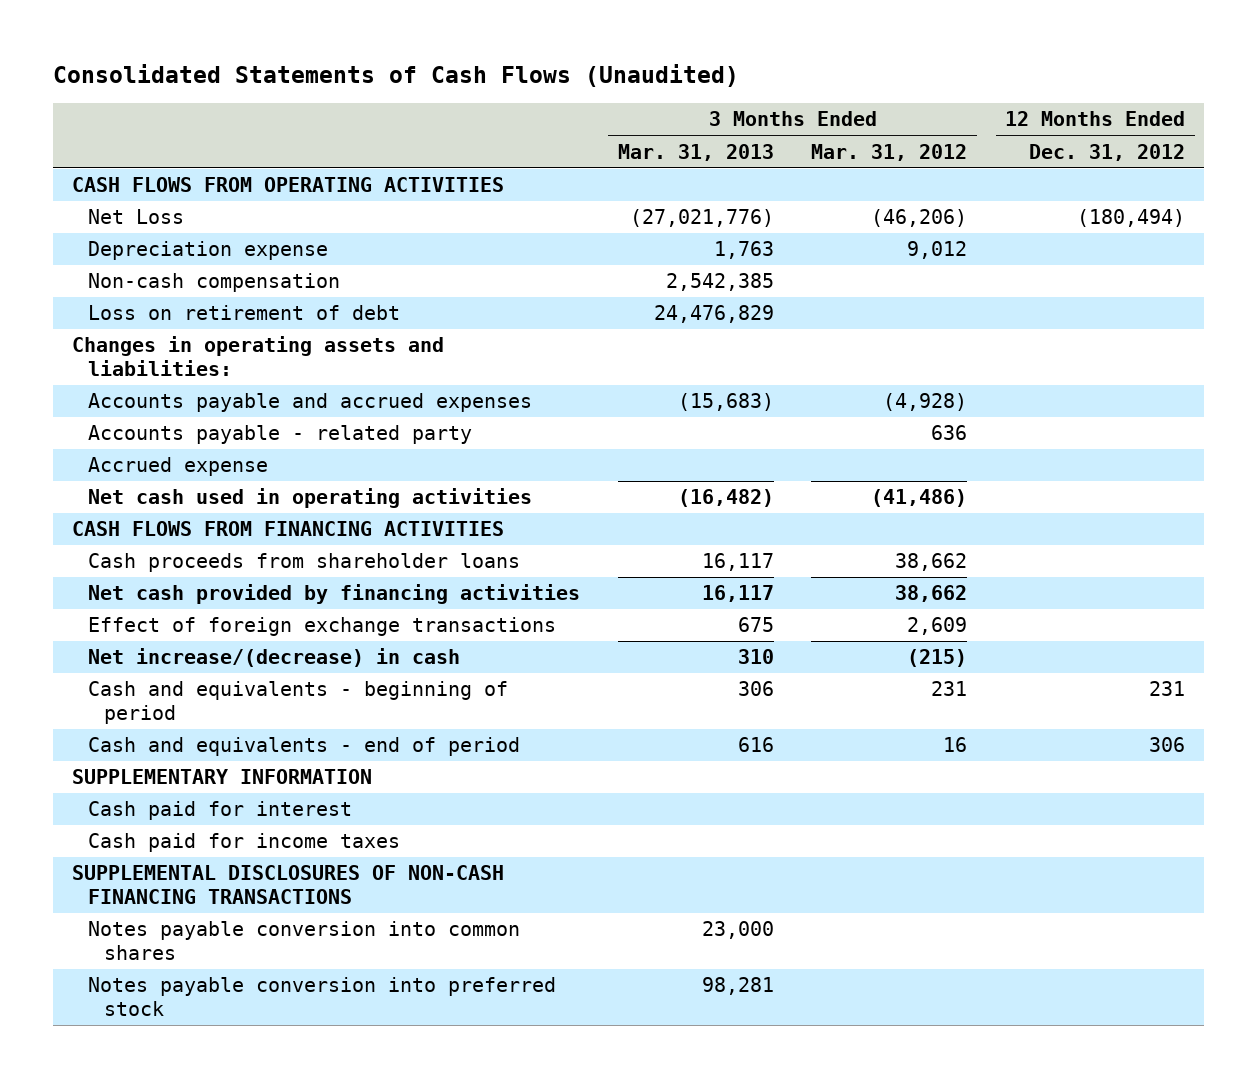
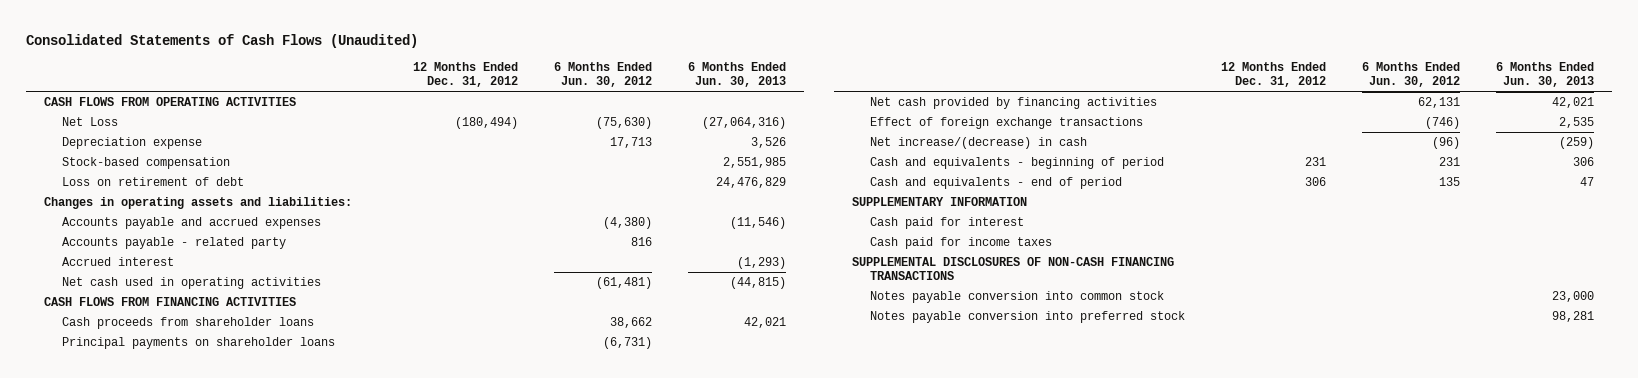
- | 3 Months Ended Mar. 31, 2013 | 3 Months Ended Mar. 31, 2012 | 12 Months Ended Dec. 31, 2012
+ | 12 Months Ended Dec. 31, 2012 | 6 Months Ended Jun. 30, 2012 | 6 Months Ended Jun. 30, 2013
- Non-cash compensation | 2,542,385 | |
+ Stock-based compensation | | | 2,551,985
- Accrued expense
+ Accrued interest | | | (1,293)
+ Principal payments on shareholder loans | | (6,731) |
- Notes payable conversion into common shares | 23,000 | |
+ Notes payable conversion into common stock | | | 23,000

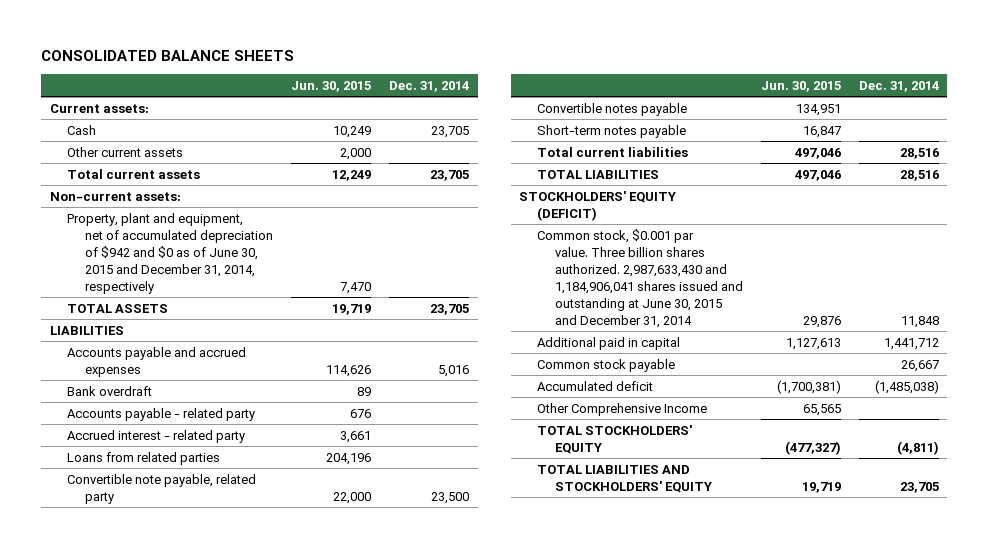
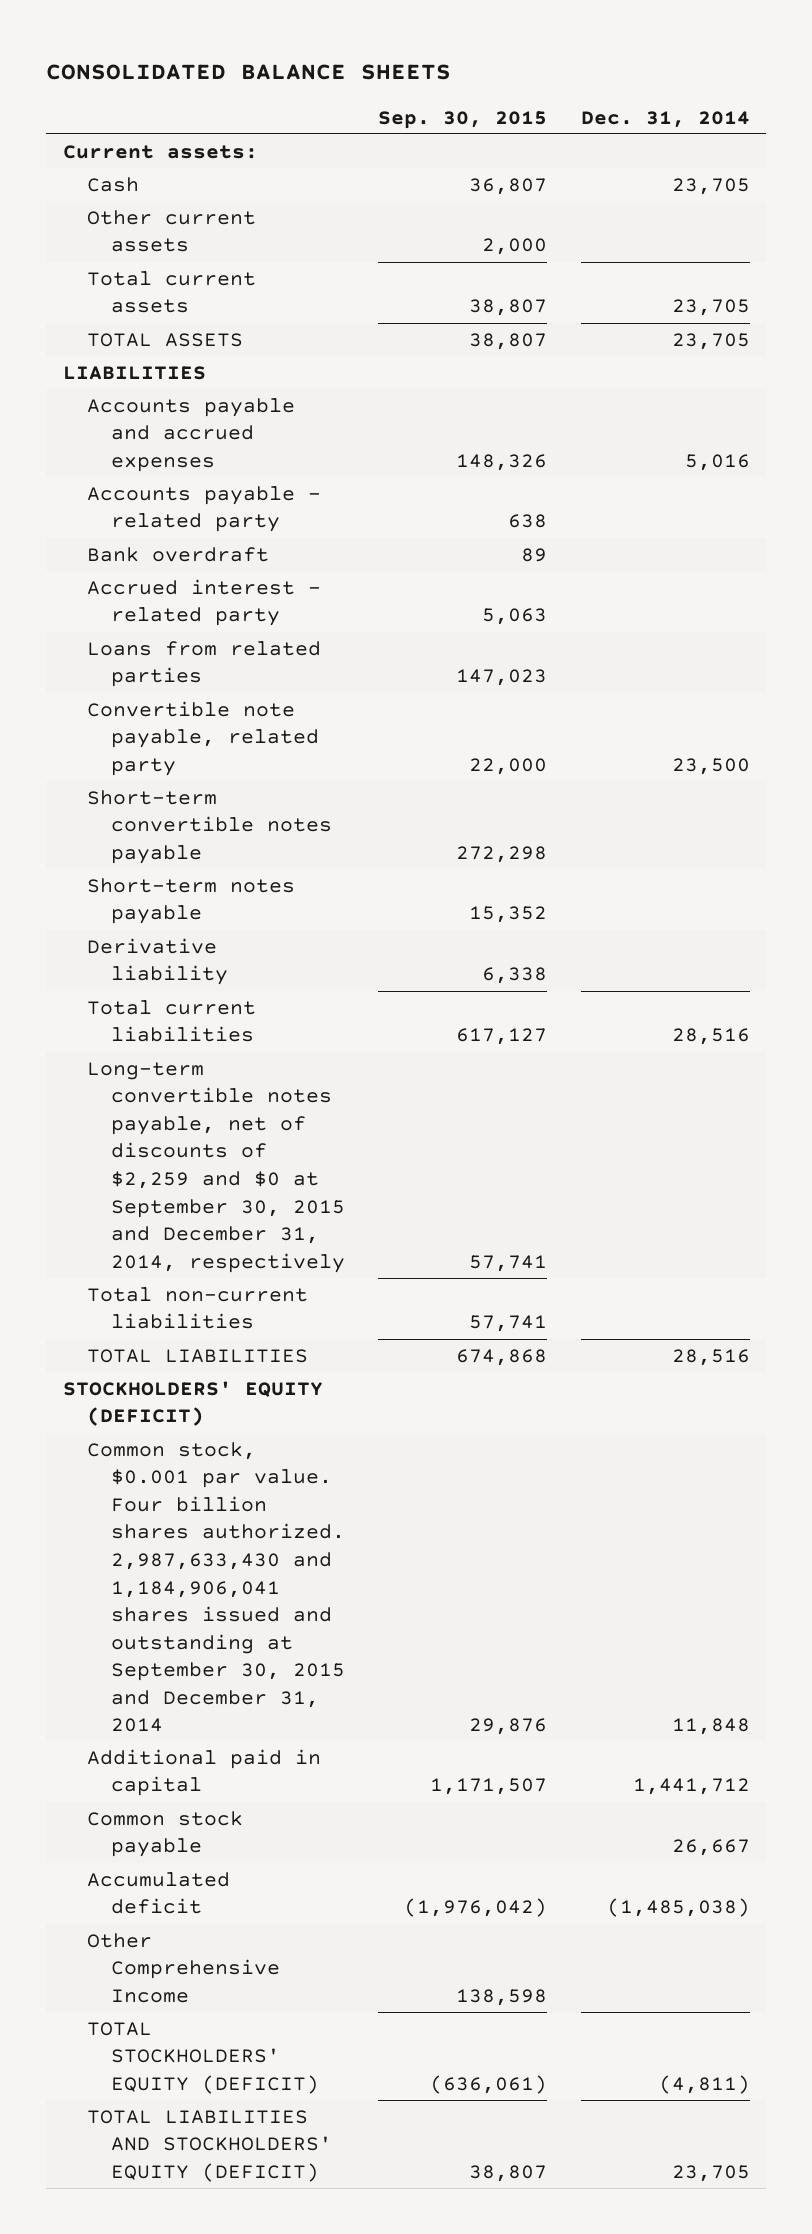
- | Jun. 30, 2015 | Dec. 31, 2014
+ | Sep. 30, 2015 | Dec. 31, 2014
- Non-current assets:
- Property, plant and equipment, net of accumulated depreciation of $942 and $0 as of June 30, 2015 and December 31, 2014, respectively | 7,470 |
moved down: Bank overdraft | 89 |
- Convertible notes payable | 134,951 |
+ Short-term convertible notes payable | 272,298 |
+ Derivative liability | 6,338 |
+ Long-term convertible notes payable, net of discounts of $2,259 and $0 at September 30, 2015 and December 31, 2014, respectively | 57,741 |
+ Total non-current liabilities | 57,741 |
- Common stock, $0.001 par value. Three billion shares authorized. 2,987,633,430 and 1,184,906,041 shares issued and outstanding at June 30, 2015 and December 31, 2014 | 29,876 | 11,848
+ Common stock, $0.001 par value. Four billion shares authorized. 2,987,633,430 and 1,184,906,041 shares issued and outstanding at September 30, 2015 and December 31, 2014 | 29,876 | 11,848
- TOTAL STOCKHOLDERS' EQUITY | (477,327) | (4,811)
- TOTAL LIABILITIES AND STOCKHOLDERS' EQUITY | 19,719 | 23,705
+ TOTAL STOCKHOLDERS' EQUITY (DEFICIT) | (636,061) | (4,811)
+ TOTAL LIABILITIES AND STOCKHOLDERS' EQUITY (DEFICIT) | 38,807 | 23,705

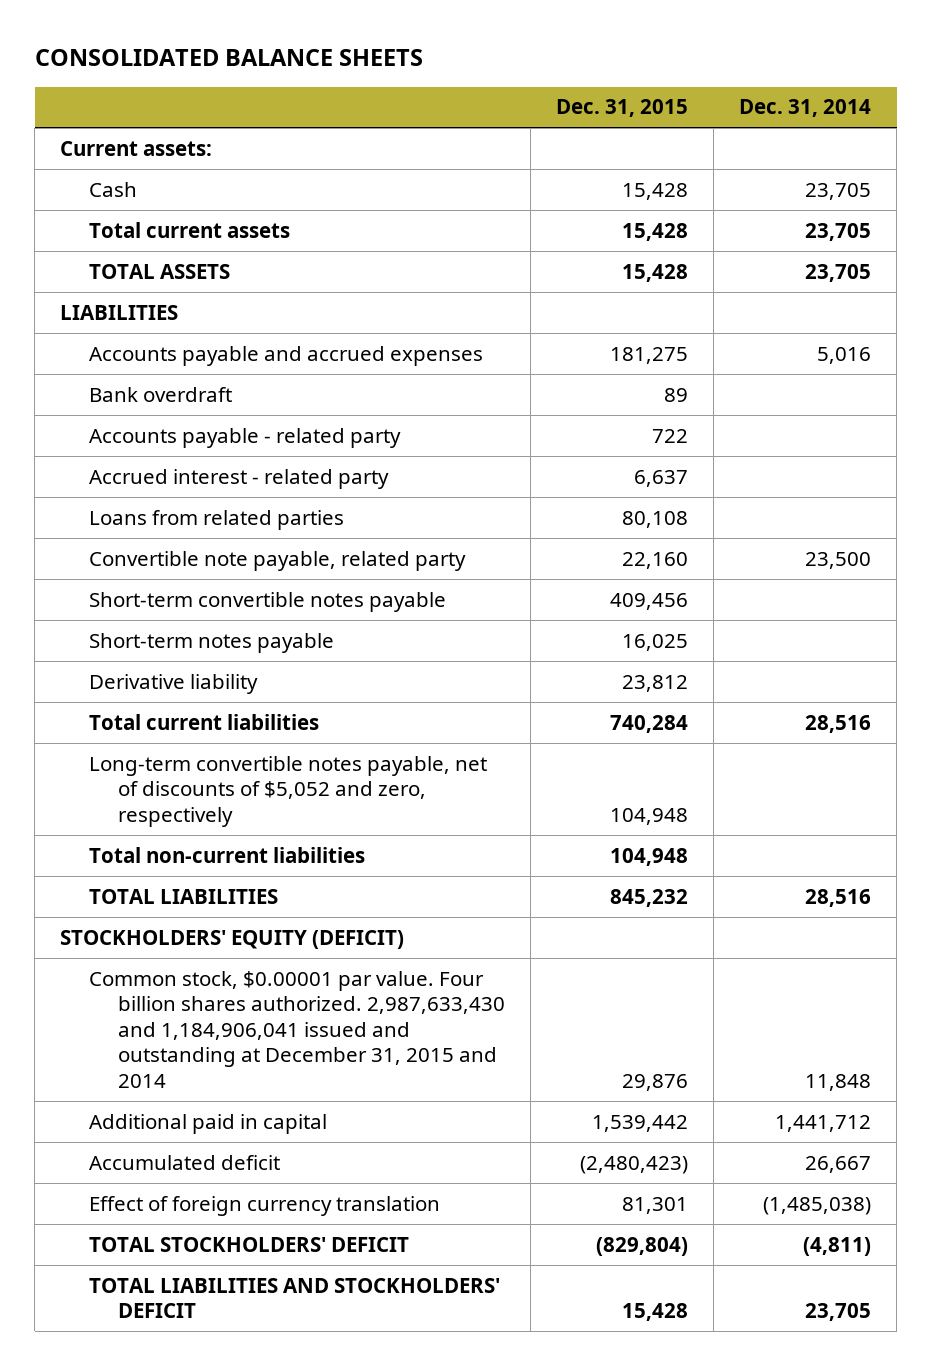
- | Sep. 30, 2015 | Dec. 31, 2014
+ | Dec. 31, 2015 | Dec. 31, 2014
- Other current assets | 2,000 |
moved down: Accounts payable - related party | 722 |
- Long-term convertible notes payable, net of discounts of $2,259 and $0 at September 30, 2015 and December 31, 2014, respectively | 57,741 |
+ Long-term convertible notes payable, net of discounts of $5,052 and zero, respectively | 104,948 |
- Common stock, $0.001 par value. Four billion shares authorized. 2,987,633,430 and 1,184,906,041 shares issued and outstanding at September 30, 2015 and December 31, 2014 | 29,876 | 11,848
+ Common stock, $0.00001 par value. Four billion shares authorized. 2,987,633,430 and 1,184,906,041 issued and outstanding at December 31, 2015 and 2014 | 29,876 | 11,848
- Common stock payable | | 26,667
- Accumulated deficit | (1,976,042) | (1,485,038)
- Other Comprehensive Income | 138,598 |
- TOTAL STOCKHOLDERS' EQUITY (DEFICIT) | (636,061) | (4,811)
- TOTAL LIABILITIES AND STOCKHOLDERS' EQUITY (DEFICIT) | 38,807 | 23,705
+ Accumulated deficit | (2,480,423) | 26,667
+ Effect of foreign currency translation | 81,301 | (1,485,038)
+ TOTAL STOCKHOLDERS' DEFICIT | (829,804) | (4,811)
+ TOTAL LIABILITIES AND STOCKHOLDERS' DEFICIT | 15,428 | 23,705

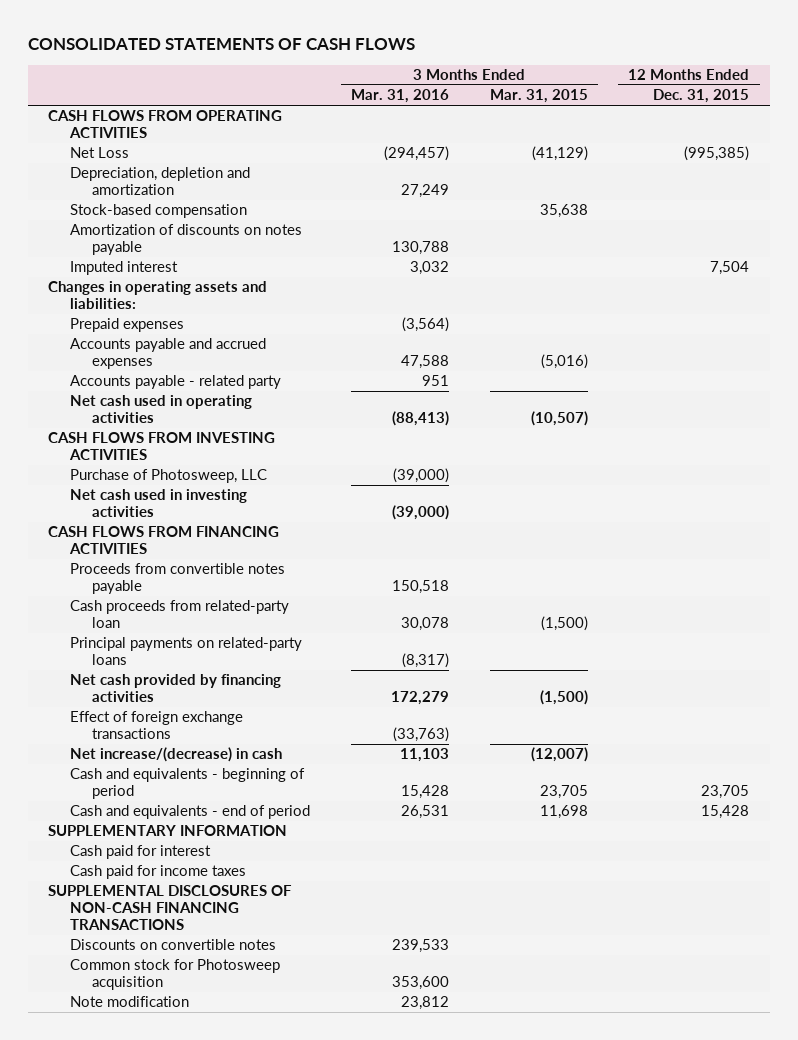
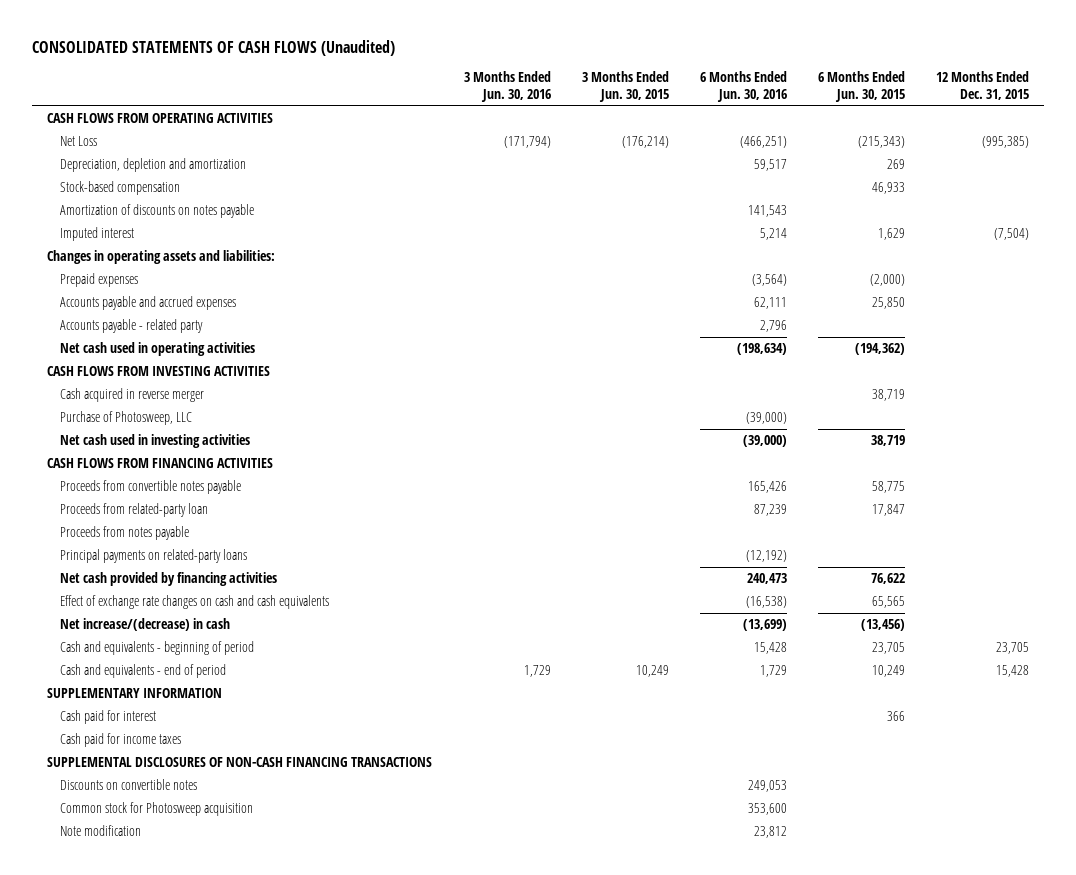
- CONSOLIDATED STATEMENTS OF CASH FLOWS
+ CONSOLIDATED STATEMENTS OF CASH FLOWS (Unaudited)
- | 3 Months Ended Mar. 31, 2016 | 3 Months Ended Mar. 31, 2015 | 12 Months Ended Dec. 31, 2015
+ | 3 Months Ended Jun. 30, 2016 | 3 Months Ended Jun. 30, 2015 | 6 Months Ended Jun. 30, 2016 | 6 Months Ended Jun. 30, 2015 | 12 Months Ended Dec. 31, 2015
- Imputed interest | 3,032 | | 7,504
+ Imputed interest | | | 5,214 | 1,629 | (7,504)
+ Cash acquired in reverse merger | | | | 38,719 |
- Cash proceeds from related-party loan | 30,078 | (1,500) |
+ Proceeds from related-party loan | | | 87,239 | 17,847 |
+ Proceeds from notes payable
- Effect of foreign exchange transactions | (33,763) | |
+ Effect of exchange rate changes on cash and cash equivalents | | | (16,538) | 65,565 |

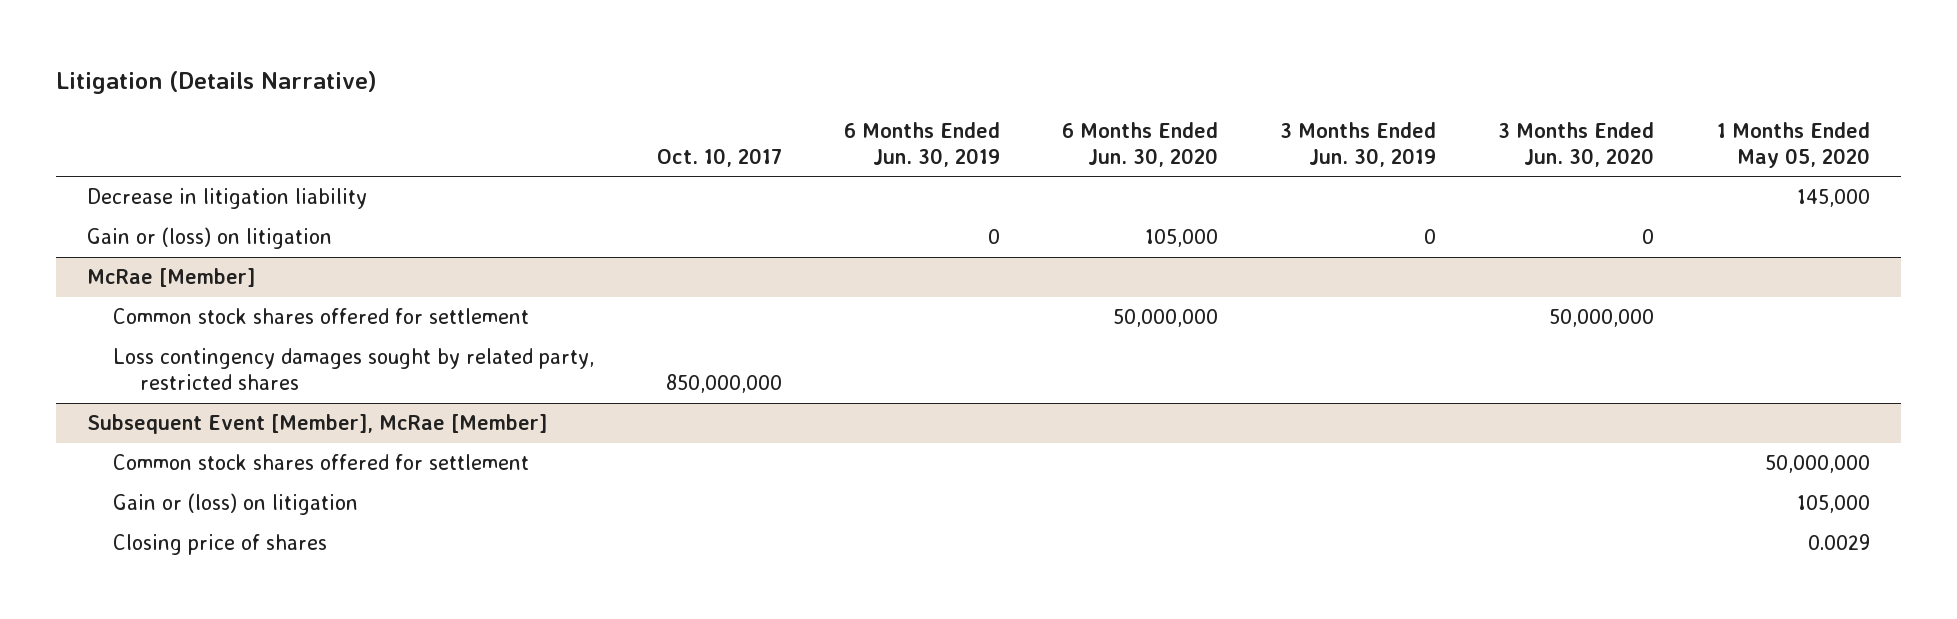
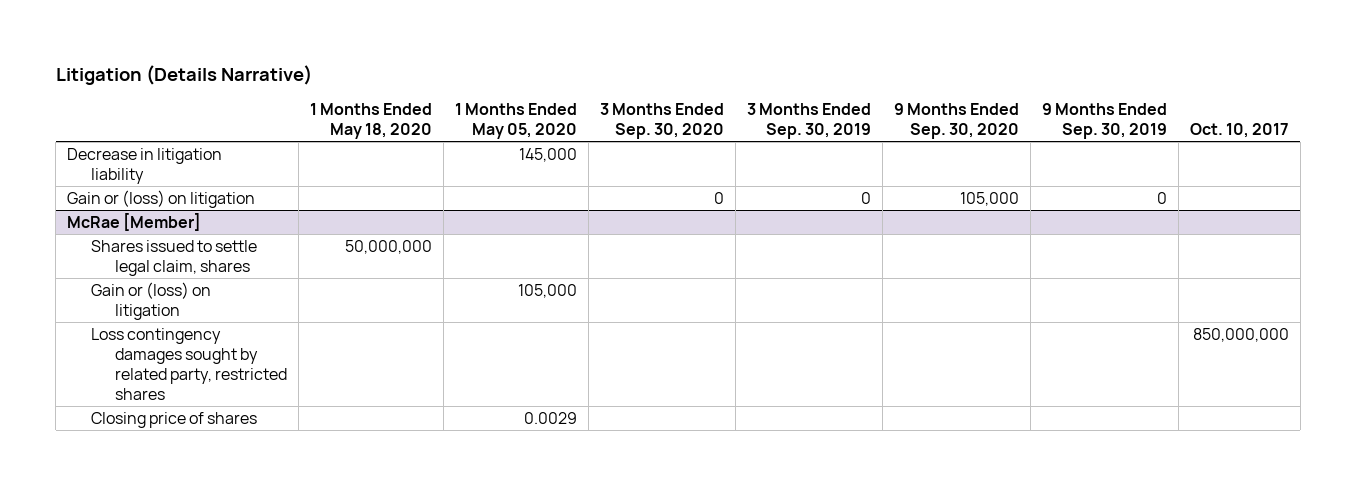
- | Oct. 10, 2017 | 6 Months Ended Jun. 30, 2019 | 6 Months Ended Jun. 30, 2020 | 3 Months Ended Jun. 30, 2019 | 3 Months Ended Jun. 30, 2020 | 1 Months Ended May 05, 2020
+ | 1 Months Ended May 18, 2020 | 1 Months Ended May 05, 2020 | 3 Months Ended Sep. 30, 2020 | 3 Months Ended Sep. 30, 2019 | 9 Months Ended Sep. 30, 2020 | 9 Months Ended Sep. 30, 2019 | Oct. 10, 2017
@ McRae [Member]
- Common stock shares offered for settlement | | | 50,000,000 | | 50,000,000 |
+ Shares issued to settle legal claim, shares | 50,000,000 | | | | | |
+ Gain or (loss) on litigation | | 105,000 | | | | |
- Subsequent Event [Member], McRae [Member]
- Common stock shares offered for settlement | | | | | | 50,000,000
- Gain or (loss) on litigation | | | | | | 105,000
- Closing price of shares | | | | | | 0.0029
@ McRae [Member]
+ Closing price of shares | | 0.0029 | | | | |

